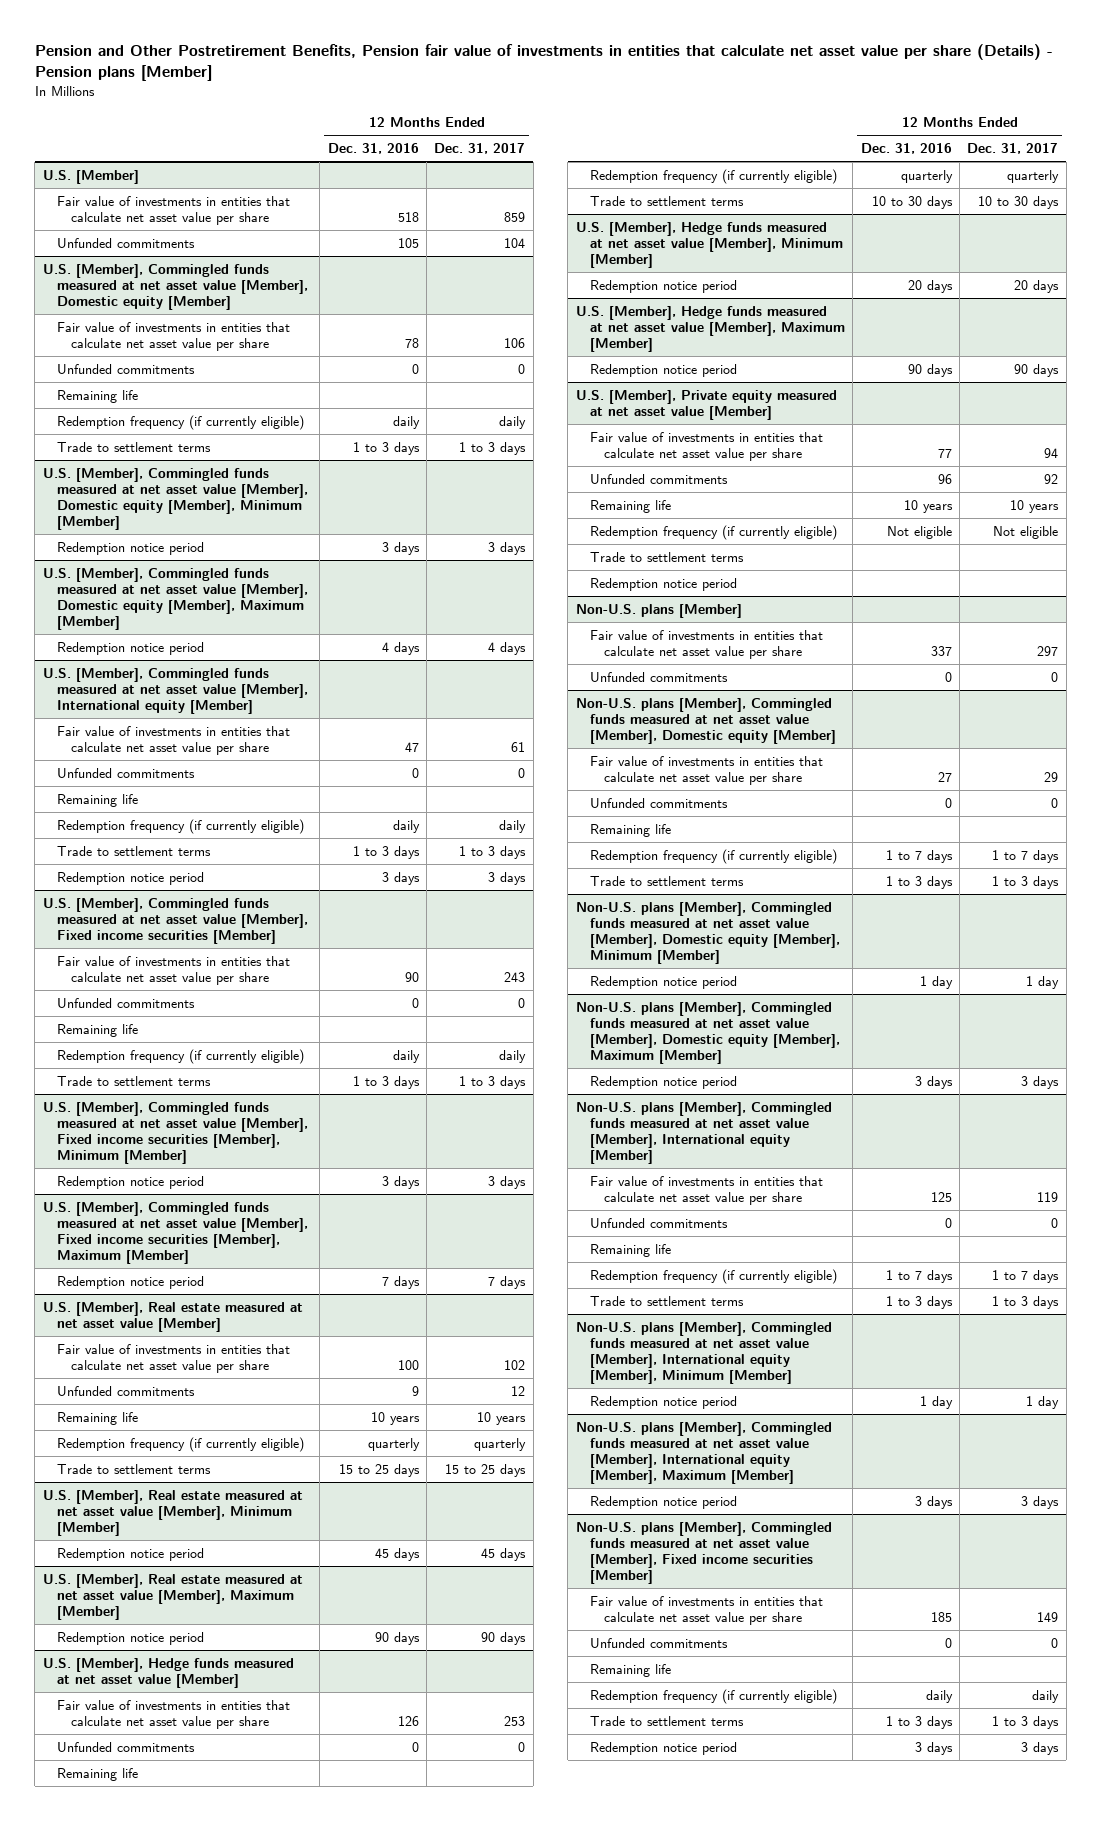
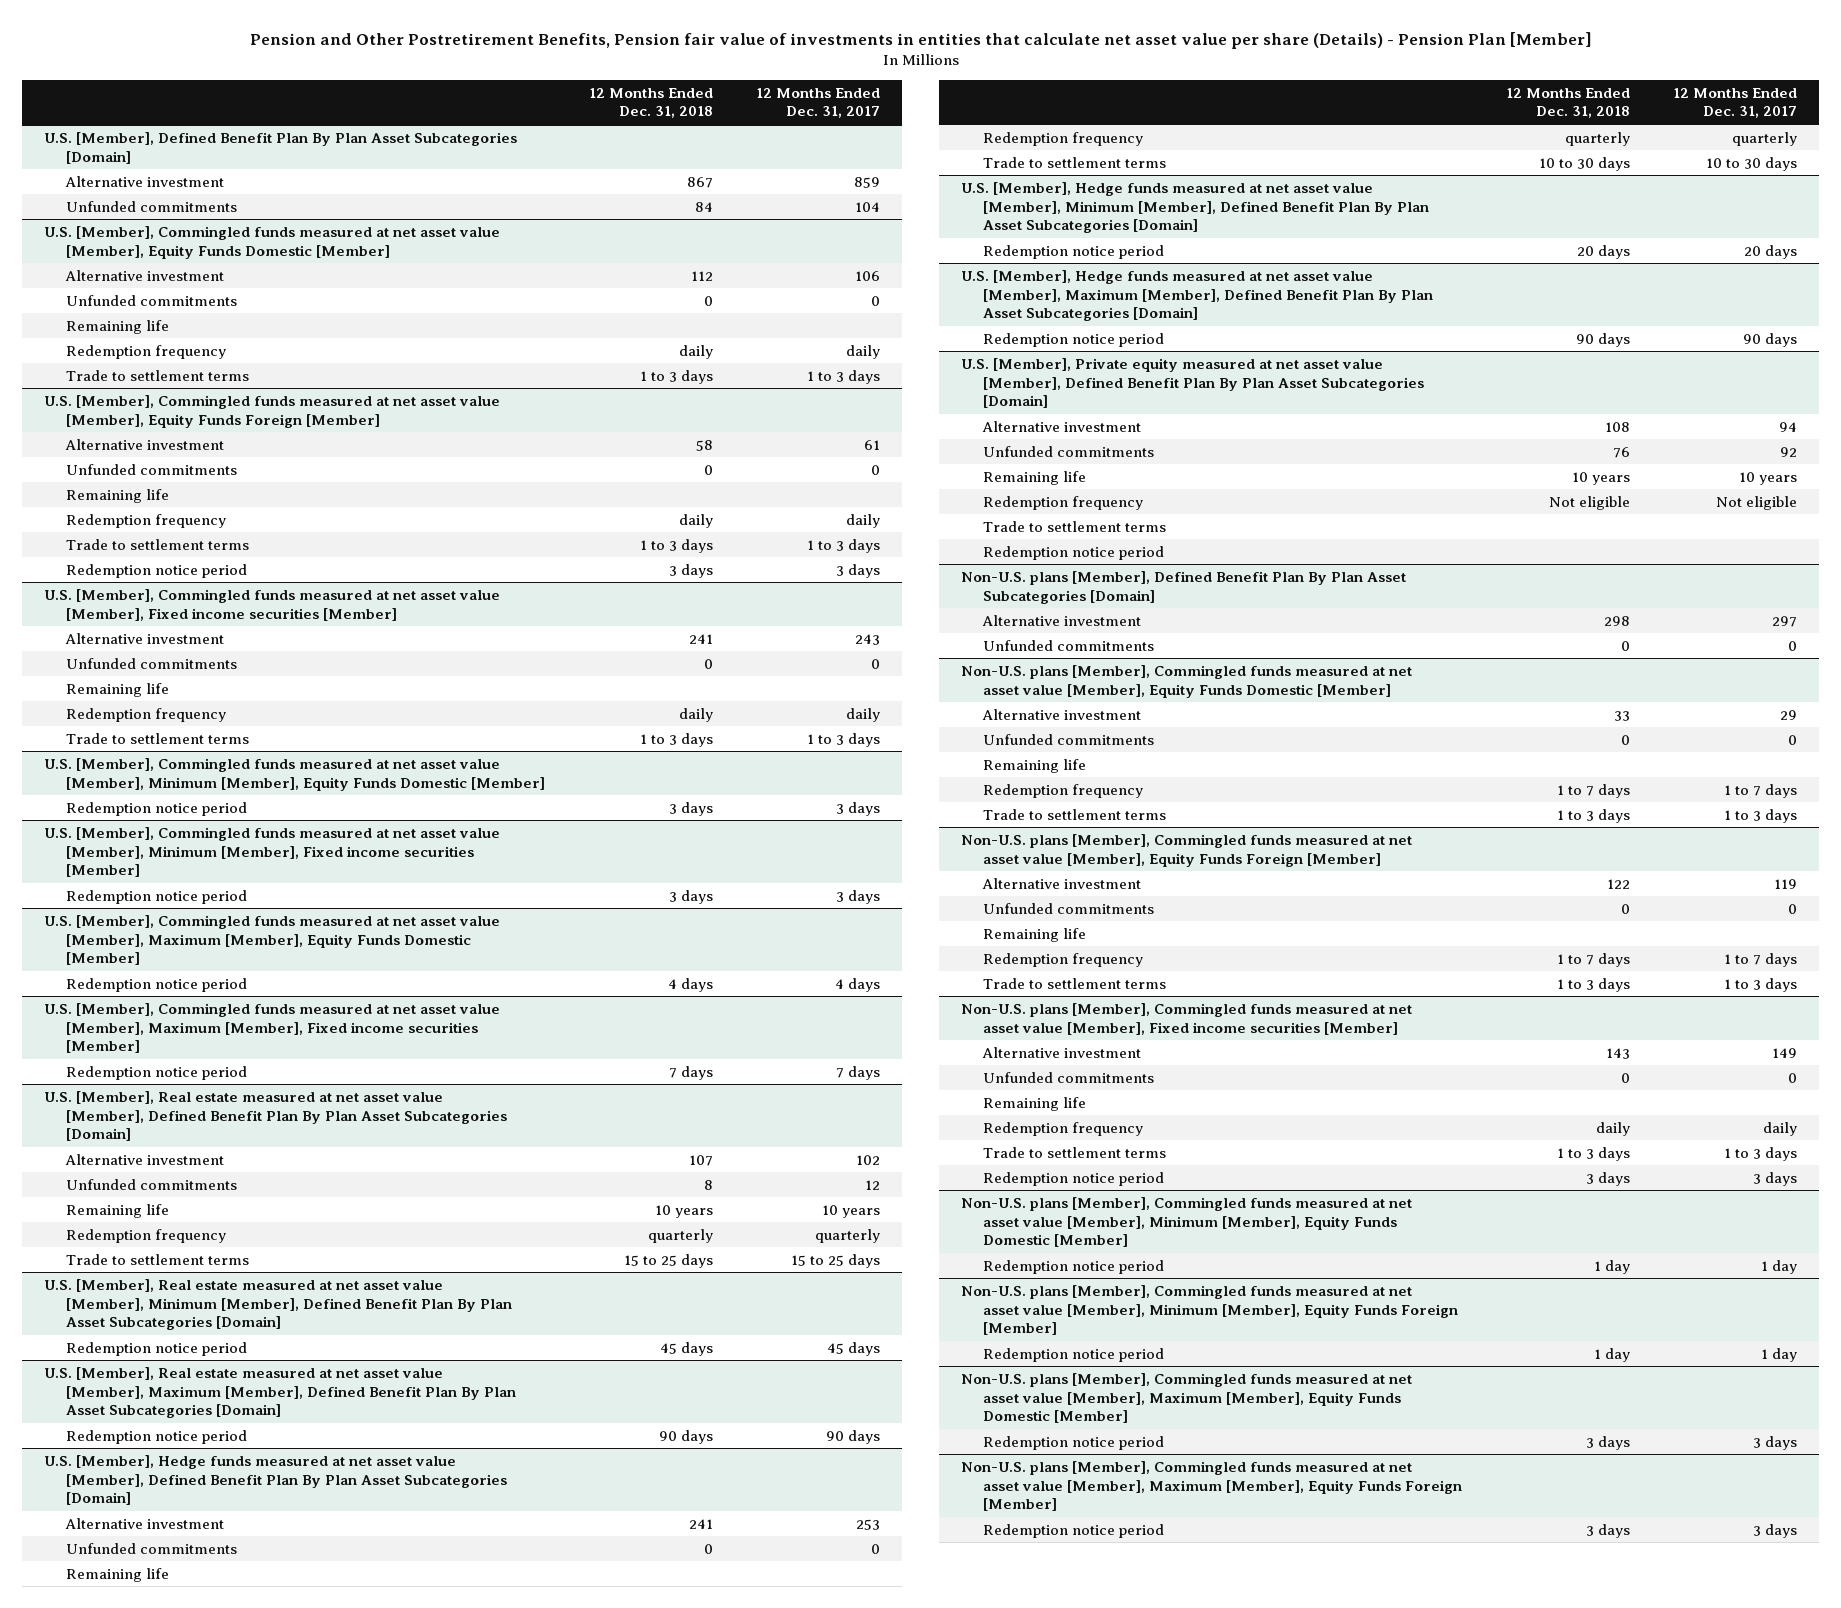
- Pension and Other Postretirement Benefits, Pension fair value of investments in entities that calculate net asset value per share (Details) - Pension plans [Member]
+ Pension and Other Postretirement Benefits, Pension fair value of investments in entities that calculate net asset value per share (Details) - Pension Plan [Member]
- | 12 Months Ended Dec. 31, 2016 | 12 Months Ended Dec. 31, 2017
+ | 12 Months Ended Dec. 31, 2018 | 12 Months Ended Dec. 31, 2017
- U.S. [Member]
- Fair value of investments in entities that calculate net asset value per share | 518 | 859
+ U.S. [Member], Defined Benefit Plan By Plan Asset Subcategories [Domain]
+ Alternative investment | 867 | 859
- U.S. [Member], Commingled funds measured at net asset value [Member], Domestic equity [Member]
- Fair value of investments in entities that calculate net asset value per share | 78 | 106
+ U.S. [Member], Commingled funds measured at net asset value [Member], Equity Funds Domestic [Member]
+ Alternative investment | 112 | 106
- Redemption frequency (if currently eligible) | daily | daily
+ Redemption frequency | daily | daily
- U.S. [Member], Commingled funds measured at net asset value [Member], Domestic equity [Member], Minimum [Member]
- Redemption notice period | 3 days | 3 days
- U.S. [Member], Commingled funds measured at net asset value [Member], Domestic equity [Member], Maximum [Member]
- Redemption notice period | 4 days | 4 days
- U.S. [Member], Commingled funds measured at net asset value [Member], International equity [Member]
- Fair value of investments in entities that calculate net asset value per share | 47 | 61
+ U.S. [Member], Commingled funds measured at net asset value [Member], Equity Funds Foreign [Member]
+ Alternative investment | 58 | 61
- Redemption frequency (if currently eligible) | daily | daily
+ Redemption frequency | daily | daily
@ U.S. [Member], Commingled funds measured at net asset value [Member], Fixed income securities [Member]
- Fair value of investments in entities that calculate net asset value per share | 90 | 243
+ Alternative investment | 241 | 243
- Redemption frequency (if currently eligible) | daily | daily
+ Redemption frequency | daily | daily
- U.S. [Member], Commingled funds measured at net asset value [Member], Fixed income securities [Member], Minimum [Member]
+ U.S. [Member], Commingled funds measured at net asset value [Member], Minimum [Member], Equity Funds Domestic [Member]
- U.S. [Member], Commingled funds measured at net asset value [Member], Fixed income securities [Member], Maximum [Member]
+ U.S. [Member], Commingled funds measured at net asset value [Member], Minimum [Member], Fixed income securities [Member]
+ Redemption notice period | 3 days | 3 days
+ U.S. [Member], Commingled funds measured at net asset value [Member], Maximum [Member], Equity Funds Domestic [Member]
+ Redemption notice period | 4 days | 4 days
+ U.S. [Member], Commingled funds measured at net asset value [Member], Maximum [Member], Fixed income securities [Member]
- U.S. [Member], Real estate measured at net asset value [Member]
- Fair value of investments in entities that calculate net asset value per share | 100 | 102
+ U.S. [Member], Real estate measured at net asset value [Member], Defined Benefit Plan By Plan Asset Subcategories [Domain]
+ Alternative investment | 107 | 102
- Redemption frequency (if currently eligible) | quarterly | quarterly
+ Redemption frequency | quarterly | quarterly
- U.S. [Member], Real estate measured at net asset value [Member], Minimum [Member]
+ U.S. [Member], Real estate measured at net asset value [Member], Minimum [Member], Defined Benefit Plan By Plan Asset Subcategories [Domain]
- U.S. [Member], Real estate measured at net asset value [Member], Maximum [Member]
+ U.S. [Member], Real estate measured at net asset value [Member], Maximum [Member], Defined Benefit Plan By Plan Asset Subcategories [Domain]
- U.S. [Member], Hedge funds measured at net asset value [Member]
- Fair value of investments in entities that calculate net asset value per share | 126 | 253
+ U.S. [Member], Hedge funds measured at net asset value [Member], Defined Benefit Plan By Plan Asset Subcategories [Domain]
+ Alternative investment | 241 | 253
- Redemption frequency (if currently eligible) | quarterly | quarterly
+ Redemption frequency | quarterly | quarterly
- U.S. [Member], Hedge funds measured at net asset value [Member], Minimum [Member]
+ U.S. [Member], Hedge funds measured at net asset value [Member], Minimum [Member], Defined Benefit Plan By Plan Asset Subcategories [Domain]
- U.S. [Member], Hedge funds measured at net asset value [Member], Maximum [Member]
+ U.S. [Member], Hedge funds measured at net asset value [Member], Maximum [Member], Defined Benefit Plan By Plan Asset Subcategories [Domain]
- U.S. [Member], Private equity measured at net asset value [Member]
- Fair value of investments in entities that calculate net asset value per share | 77 | 94
+ U.S. [Member], Private equity measured at net asset value [Member], Defined Benefit Plan By Plan Asset Subcategories [Domain]
+ Alternative investment | 108 | 94
- Redemption frequency (if currently eligible) | Not eligible | Not eligible
+ Redemption frequency | Not eligible | Not eligible
- Non-U.S. plans [Member]
- Fair value of investments in entities that calculate net asset value per share | 337 | 297
+ Non-U.S. plans [Member], Defined Benefit Plan By Plan Asset Subcategories [Domain]
+ Alternative investment | 298 | 297
- Non-U.S. plans [Member], Commingled funds measured at net asset value [Member], Domestic equity [Member]
- Fair value of investments in entities that calculate net asset value per share | 27 | 29
+ Non-U.S. plans [Member], Commingled funds measured at net asset value [Member], Equity Funds Domestic [Member]
+ Alternative investment | 33 | 29
- Redemption frequency (if currently eligible) | 1 to 7 days | 1 to 7 days
+ Redemption frequency | 1 to 7 days | 1 to 7 days
- Non-U.S. plans [Member], Commingled funds measured at net asset value [Member], Domestic equity [Member], Minimum [Member]
- Redemption notice period | 1 day | 1 day
- Non-U.S. plans [Member], Commingled funds measured at net asset value [Member], Domestic equity [Member], Maximum [Member]
- Redemption notice period | 3 days | 3 days
- Non-U.S. plans [Member], Commingled funds measured at net asset value [Member], International equity [Member]
- Fair value of investments in entities that calculate net asset value per share | 125 | 119
+ Non-U.S. plans [Member], Commingled funds measured at net asset value [Member], Equity Funds Foreign [Member]
+ Alternative investment | 122 | 119
- Redemption frequency (if currently eligible) | 1 to 7 days | 1 to 7 days
+ Redemption frequency | 1 to 7 days | 1 to 7 days
- Non-U.S. plans [Member], Commingled funds measured at net asset value [Member], International equity [Member], Minimum [Member]
- Redemption notice period | 1 day | 1 day
- Non-U.S. plans [Member], Commingled funds measured at net asset value [Member], International equity [Member], Maximum [Member]
- Redemption notice period | 3 days | 3 days
@ Non-U.S. plans [Member], Commingled funds measured at net asset value [Member], Fixed income securities [Member]
- Fair value of investments in entities that calculate net asset value per share | 185 | 149
+ Alternative investment | 143 | 149
- Redemption frequency (if currently eligible) | daily | daily
+ Redemption frequency | daily | daily
+ Non-U.S. plans [Member], Commingled funds measured at net asset value [Member], Minimum [Member], Equity Funds Domestic [Member]
+ Redemption notice period | 1 day | 1 day
+ Non-U.S. plans [Member], Commingled funds measured at net asset value [Member], Minimum [Member], Equity Funds Foreign [Member]
+ Redemption notice period | 1 day | 1 day
+ Non-U.S. plans [Member], Commingled funds measured at net asset value [Member], Maximum [Member], Equity Funds Domestic [Member]
+ Redemption notice period | 3 days | 3 days
+ Non-U.S. plans [Member], Commingled funds measured at net asset value [Member], Maximum [Member], Equity Funds Foreign [Member]
+ Redemption notice period | 3 days | 3 days

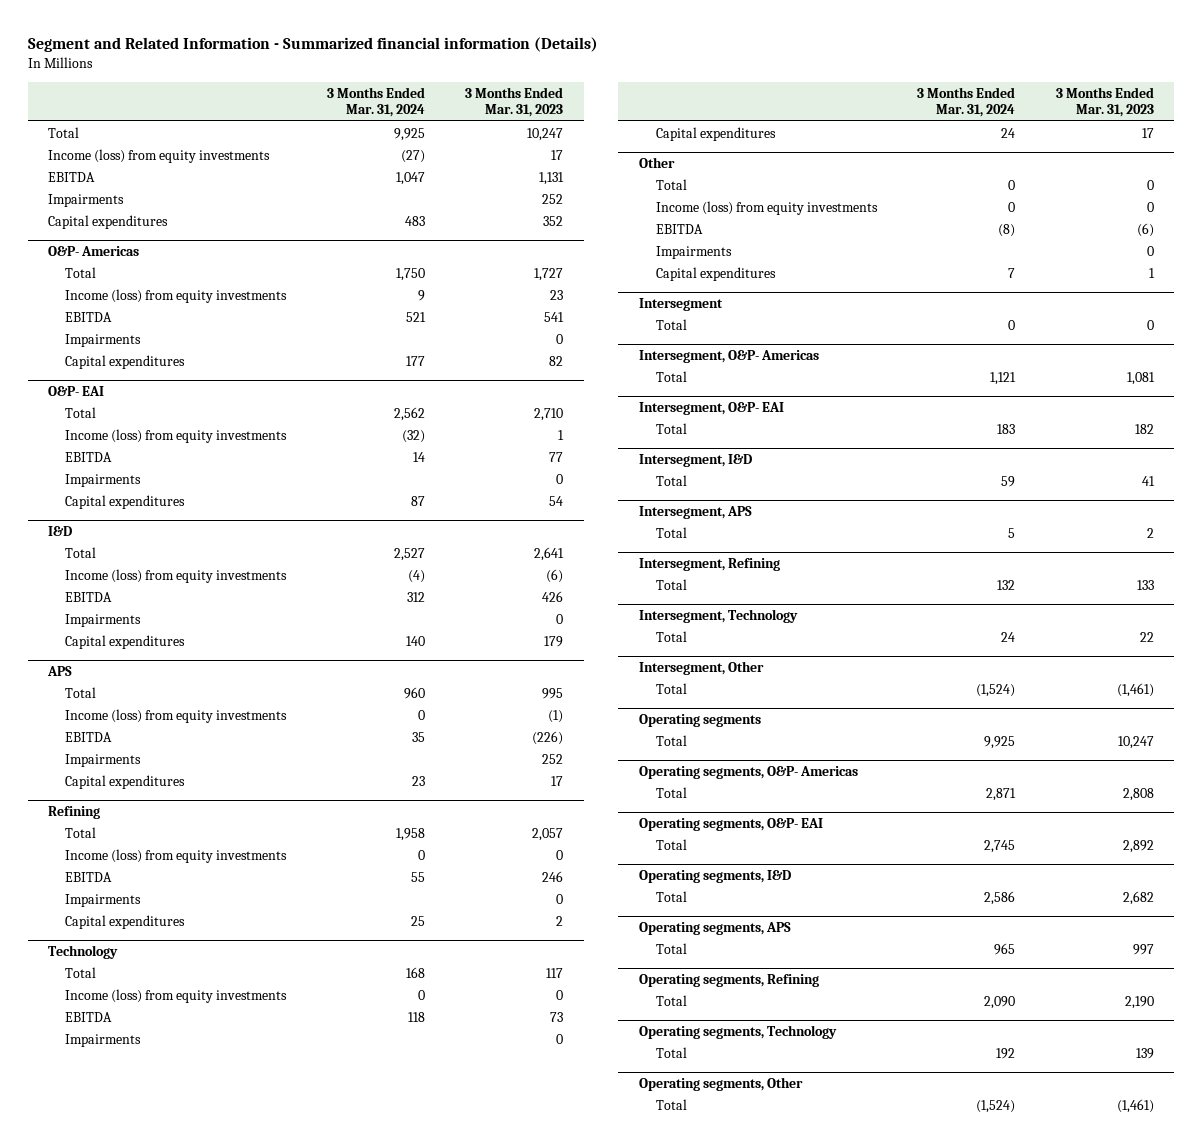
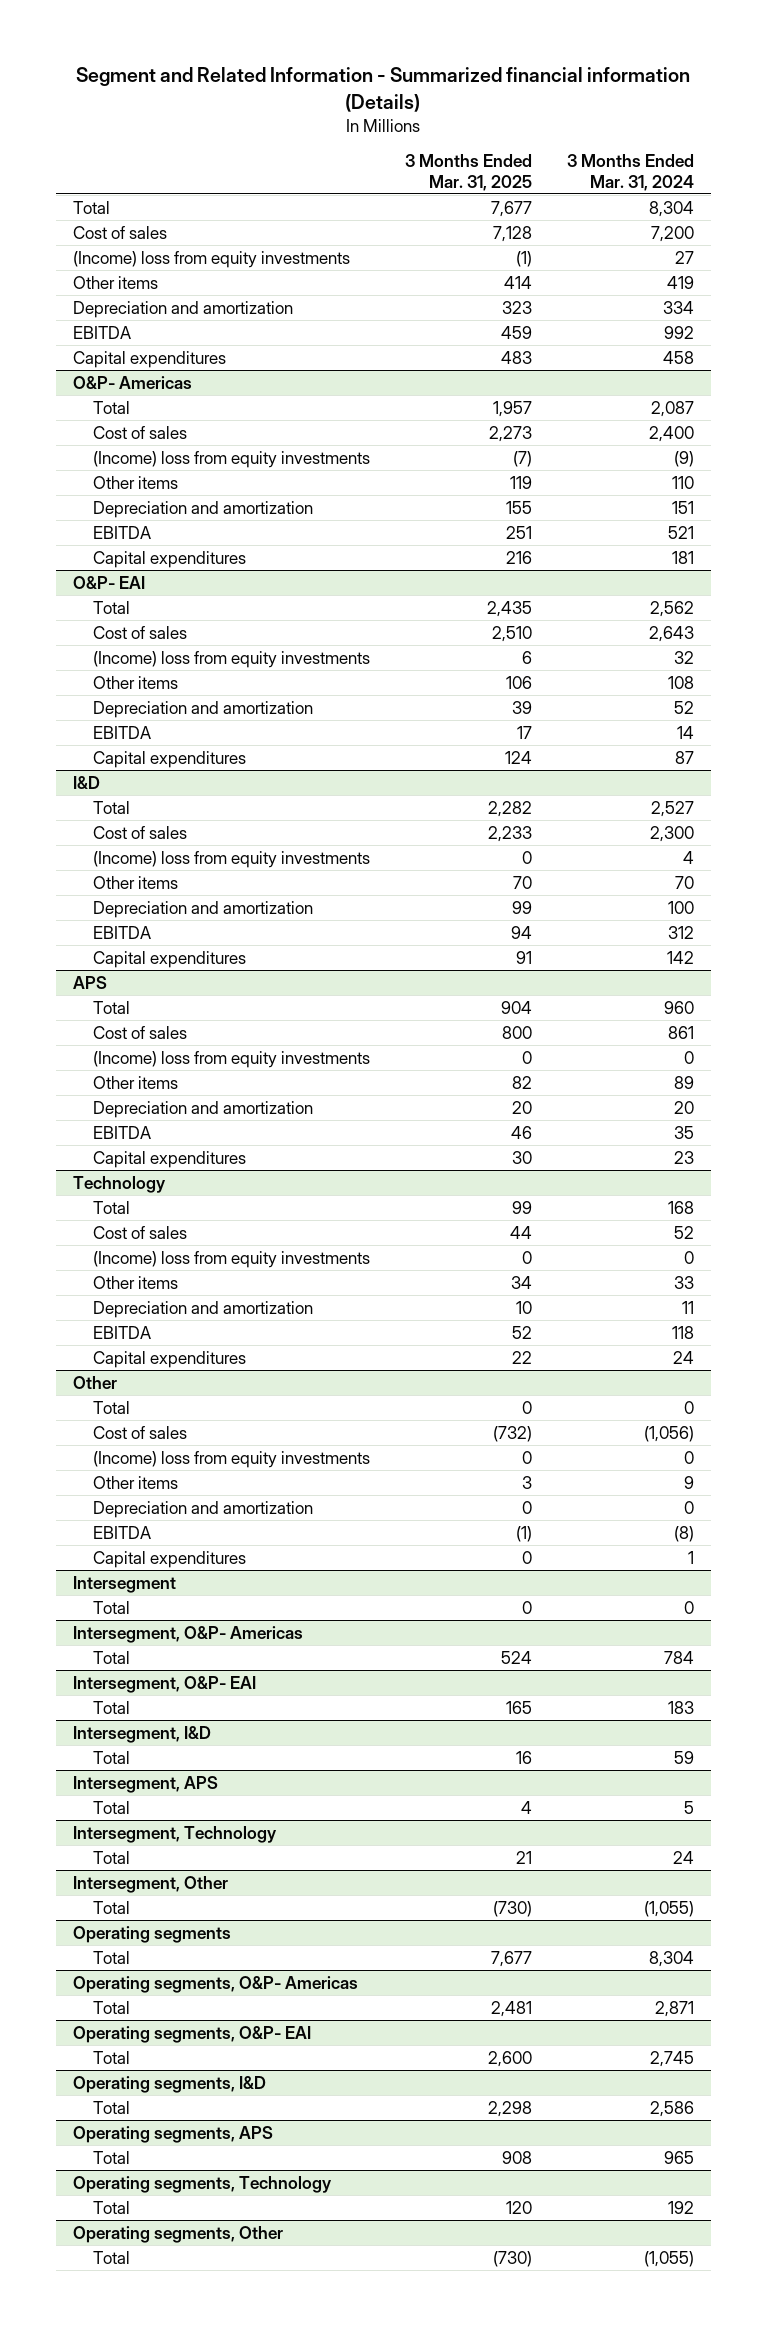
- | 3 Months Ended Mar. 31, 2024 | 3 Months Ended Mar. 31, 2023
+ | 3 Months Ended Mar. 31, 2025 | 3 Months Ended Mar. 31, 2024
- Total | 9,925 | 10,247
- Income (loss) from equity investments | (27) | 17
- EBITDA | 1,047 | 1,131
- Impairments | | 252
- Capital expenditures | 483 | 352
+ Total | 7,677 | 8,304
+ Cost of sales | 7,128 | 7,200
+ (Income) loss from equity investments | (1) | 27
+ Other items | 414 | 419
+ Depreciation and amortization | 323 | 334
+ EBITDA | 459 | 992
+ Capital expenditures | 483 | 458
@ O&P- Americas
- Total | 1,750 | 1,727
- Income (loss) from equity investments | 9 | 23
+ Total | 1,957 | 2,087
+ Cost of sales | 2,273 | 2,400
+ (Income) loss from equity investments | (7) | (9)
+ Other items | 119 | 110
+ Depreciation and amortization | 155 | 151
- Impairments | | 0
- Capital expenditures | 177 | 82
+ Capital expenditures | 216 | 181
@ O&P- EAI
- Income (loss) from equity investments | (32) | 1
+ Cost of sales | 2,510 | 2,643
+ (Income) loss from equity investments | 6 | 32
+ Other items | 106 | 108
+ Depreciation and amortization | 39 | 52
- Impairments | | 0
@ I&D
- Income (loss) from equity investments | (4) | (6)
+ Cost of sales | 2,233 | 2,300
+ (Income) loss from equity investments | 0 | 4
+ Other items | 70 | 70
+ Depreciation and amortization | 99 | 100
- Impairments | | 0
- Capital expenditures | 140 | 179
+ Capital expenditures | 91 | 142
@ APS
- Income (loss) from equity investments | 0 | (1)
+ Cost of sales | 800 | 861
+ (Income) loss from equity investments | 0 | 0
+ Other items | 82 | 89
+ Depreciation and amortization | 20 | 20
- Impairments | | 252
- Refining
- Total | 1,958 | 2,057
- Income (loss) from equity investments | 0 | 0
- EBITDA | 55 | 246
- Impairments | | 0
- Capital expenditures | 25 | 2
@ Technology
- Income (loss) from equity investments | 0 | 0
+ Cost of sales | 44 | 52
+ (Income) loss from equity investments | 0 | 0
+ Other items | 34 | 33
+ Depreciation and amortization | 10 | 11
- Impairments | | 0
@ Other
- Income (loss) from equity investments | 0 | 0
+ Cost of sales | (732) | (1,056)
+ (Income) loss from equity investments | 0 | 0
+ Other items | 3 | 9
+ Depreciation and amortization | 0 | 0
- Impairments | | 0
- Capital expenditures | 7 | 1
+ Capital expenditures | 0 | 1
@ Intersegment, O&P- Americas
- Total | 1,121 | 1,081
+ Total | 524 | 784
- Intersegment, Refining
- Total | 132 | 133
@ Intersegment, Other
- Total | (1,524) | (1,461)
+ Total | (730) | (1,055)
@ Operating segments
- Total | 9,925 | 10,247
+ Total | 7,677 | 8,304
- Operating segments, Refining
- Total | 2,090 | 2,190
@ Operating segments, Other
- Total | (1,524) | (1,461)
+ Total | (730) | (1,055)

